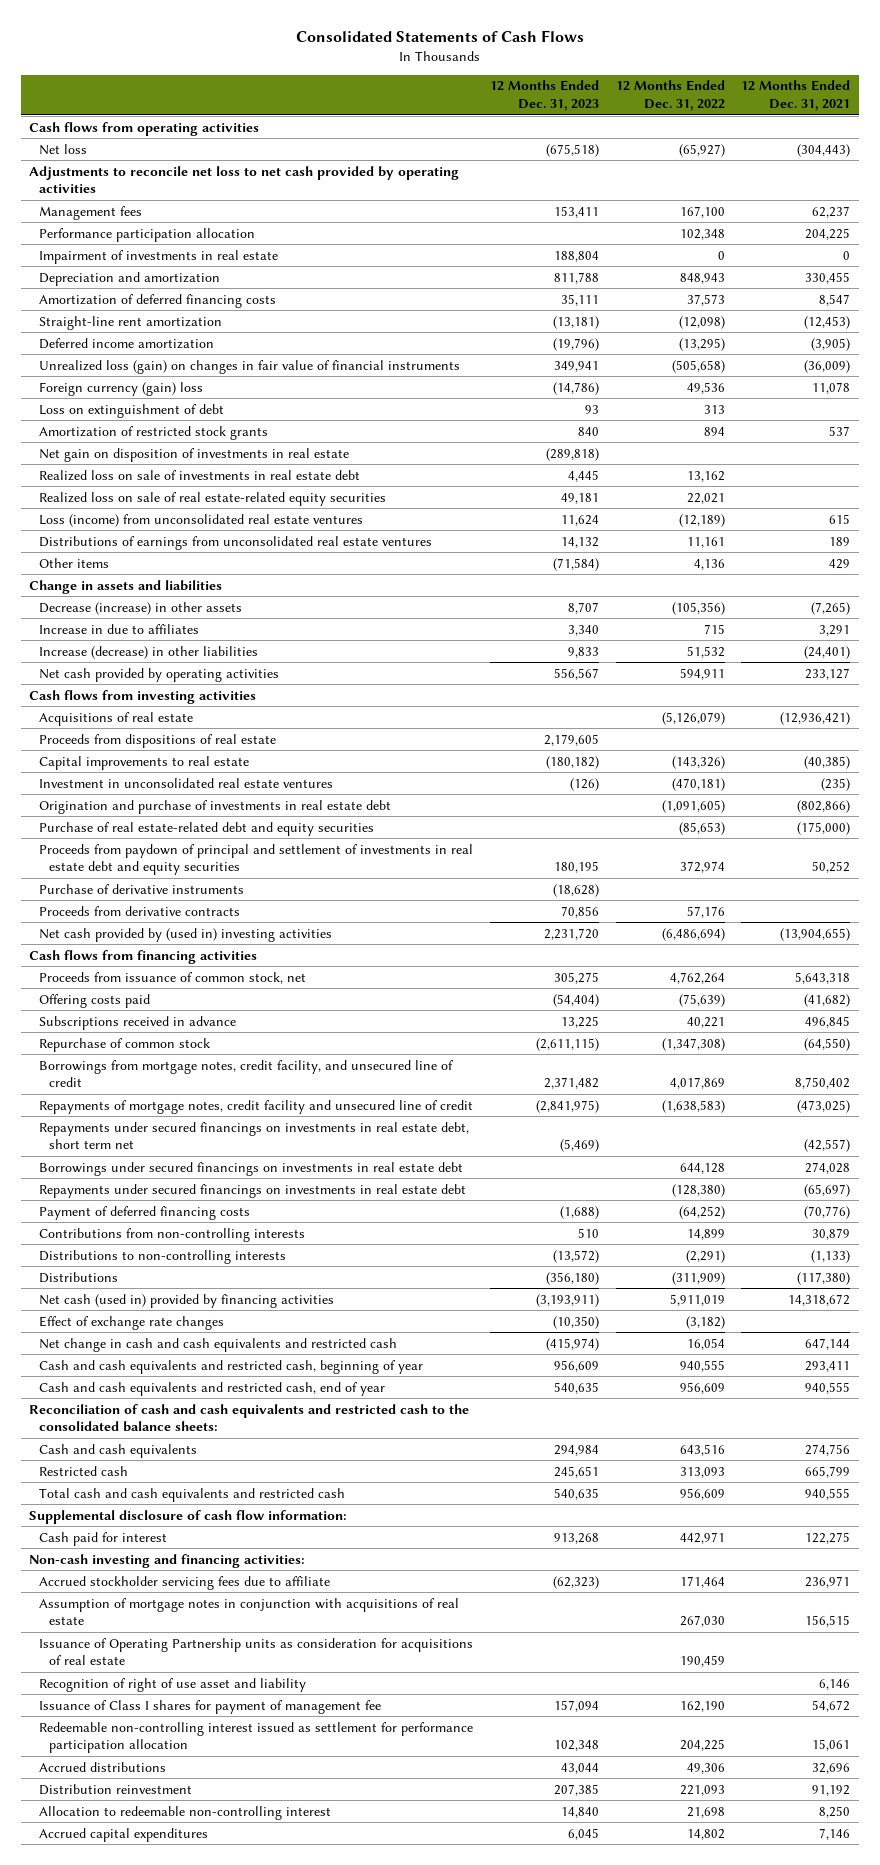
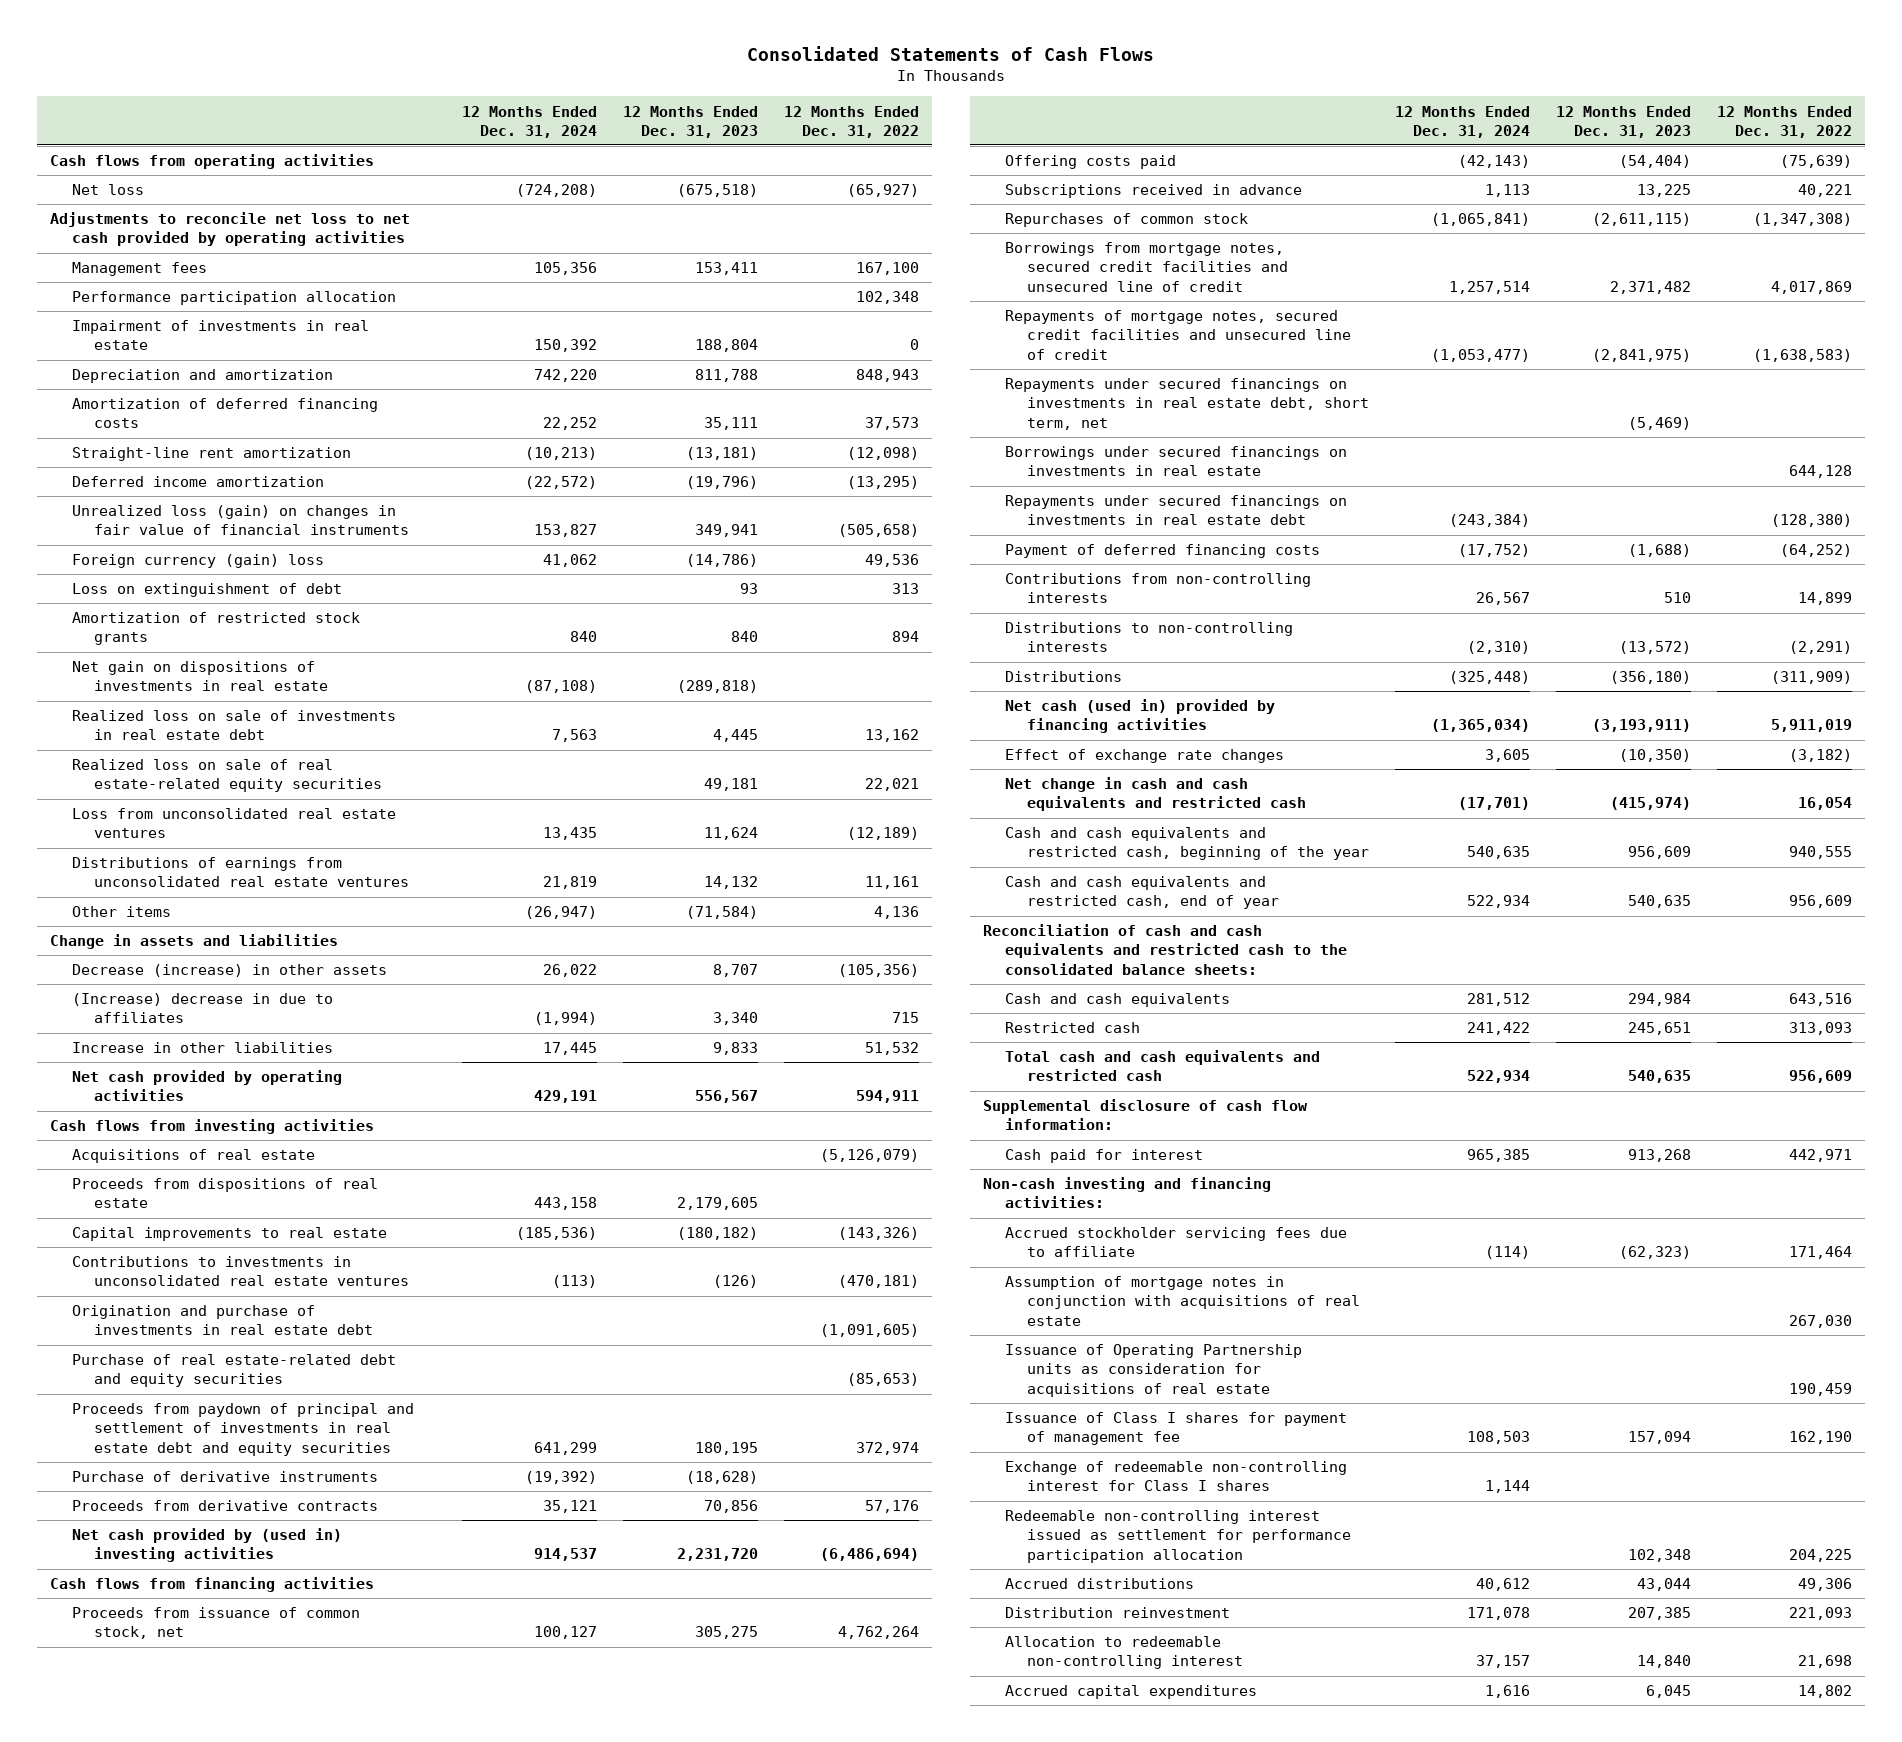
- | 12 Months Ended Dec. 31, 2023 | 12 Months Ended Dec. 31, 2022 | 12 Months Ended Dec. 31, 2021
+ | 12 Months Ended Dec. 31, 2024 | 12 Months Ended Dec. 31, 2023 | 12 Months Ended Dec. 31, 2022
- Net gain on disposition of investments in real estate | (289,818) | |
+ Net gain on dispositions of investments in real estate | (87,108) | (289,818) |
- Loss (income) from unconsolidated real estate ventures | 11,624 | (12,189) | 615
+ Loss from unconsolidated real estate ventures | 13,435 | 11,624 | (12,189)
- Increase in due to affiliates | 3,340 | 715 | 3,291
- Increase (decrease) in other liabilities | 9,833 | 51,532 | (24,401)
+ (Increase) decrease in due to affiliates | (1,994) | 3,340 | 715
+ Increase in other liabilities | 17,445 | 9,833 | 51,532
- Investment in unconsolidated real estate ventures | (126) | (470,181) | (235)
+ Contributions to investments in unconsolidated real estate ventures | (113) | (126) | (470,181)
- Repurchase of common stock | (2,611,115) | (1,347,308) | (64,550)
- Borrowings from mortgage notes, credit facility, and unsecured line of credit | 2,371,482 | 4,017,869 | 8,750,402
- Repayments of mortgage notes, credit facility and unsecured line of credit | (2,841,975) | (1,638,583) | (473,025)
- Repayments under secured financings on investments in real estate debt, short term net | (5,469) | | (42,557)
- Borrowings under secured financings on investments in real estate debt | | 644,128 | 274,028
+ Repurchases of common stock | (1,065,841) | (2,611,115) | (1,347,308)
+ Borrowings from mortgage notes, secured credit facilities and unsecured line of credit | 1,257,514 | 2,371,482 | 4,017,869
+ Repayments of mortgage notes, secured credit facilities and unsecured line of credit | (1,053,477) | (2,841,975) | (1,638,583)
+ Repayments under secured financings on investments in real estate debt, short term, net | | (5,469) |
+ Borrowings under secured financings on investments in real estate | | | 644,128
- Cash and cash equivalents and restricted cash, beginning of year | 956,609 | 940,555 | 293,411
+ Cash and cash equivalents and restricted cash, beginning of the year | 540,635 | 956,609 | 940,555
- Recognition of right of use asset and liability | | | 6,146
+ Exchange of redeemable non-controlling interest for Class I shares | 1,144 | |

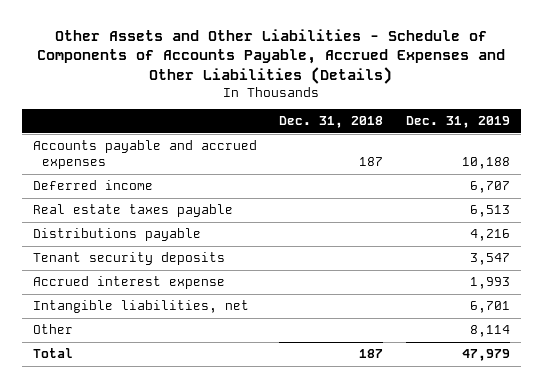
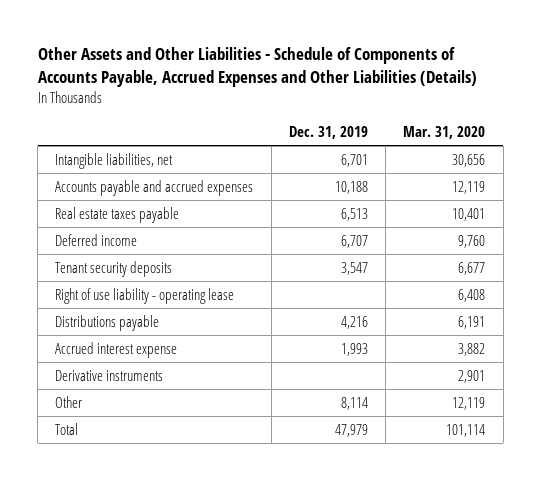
- | Dec. 31, 2018 | Dec. 31, 2019
+ | Dec. 31, 2019 | Mar. 31, 2020
moved up: Intangible liabilities, net | 6,701 | 30,656
moved down: Deferred income | 6,707 | 9,760
+ Right of use liability - operating lease | | 6,408
moved down: Distributions payable | 4,216 | 6,191
+ Derivative instruments | | 2,901

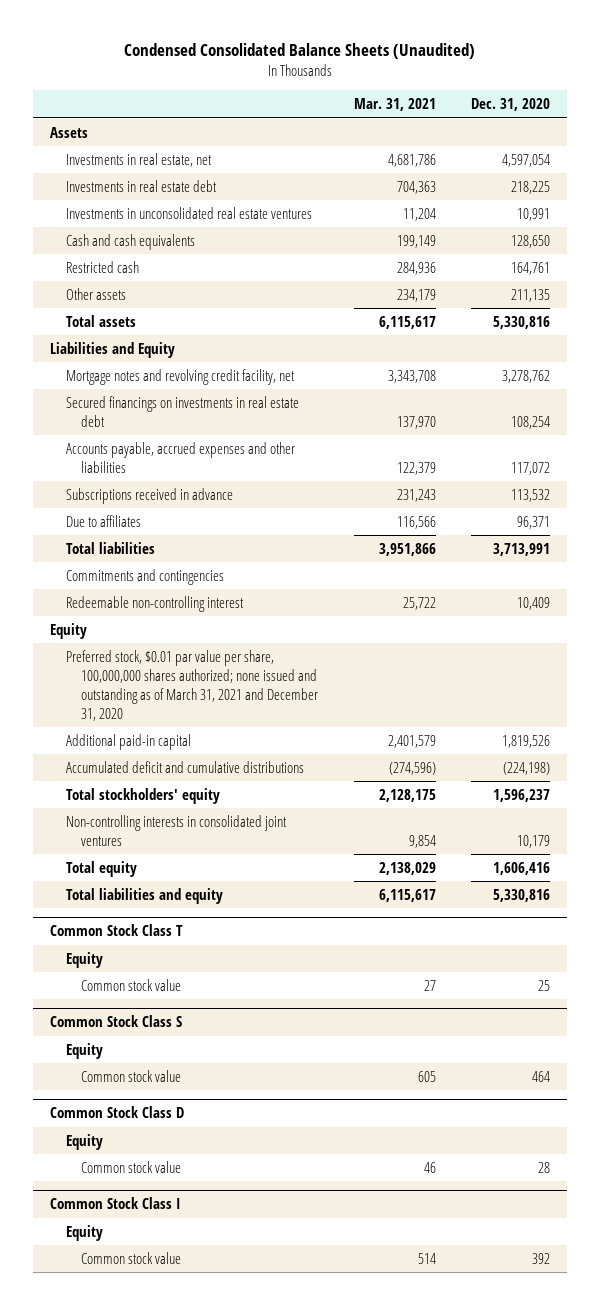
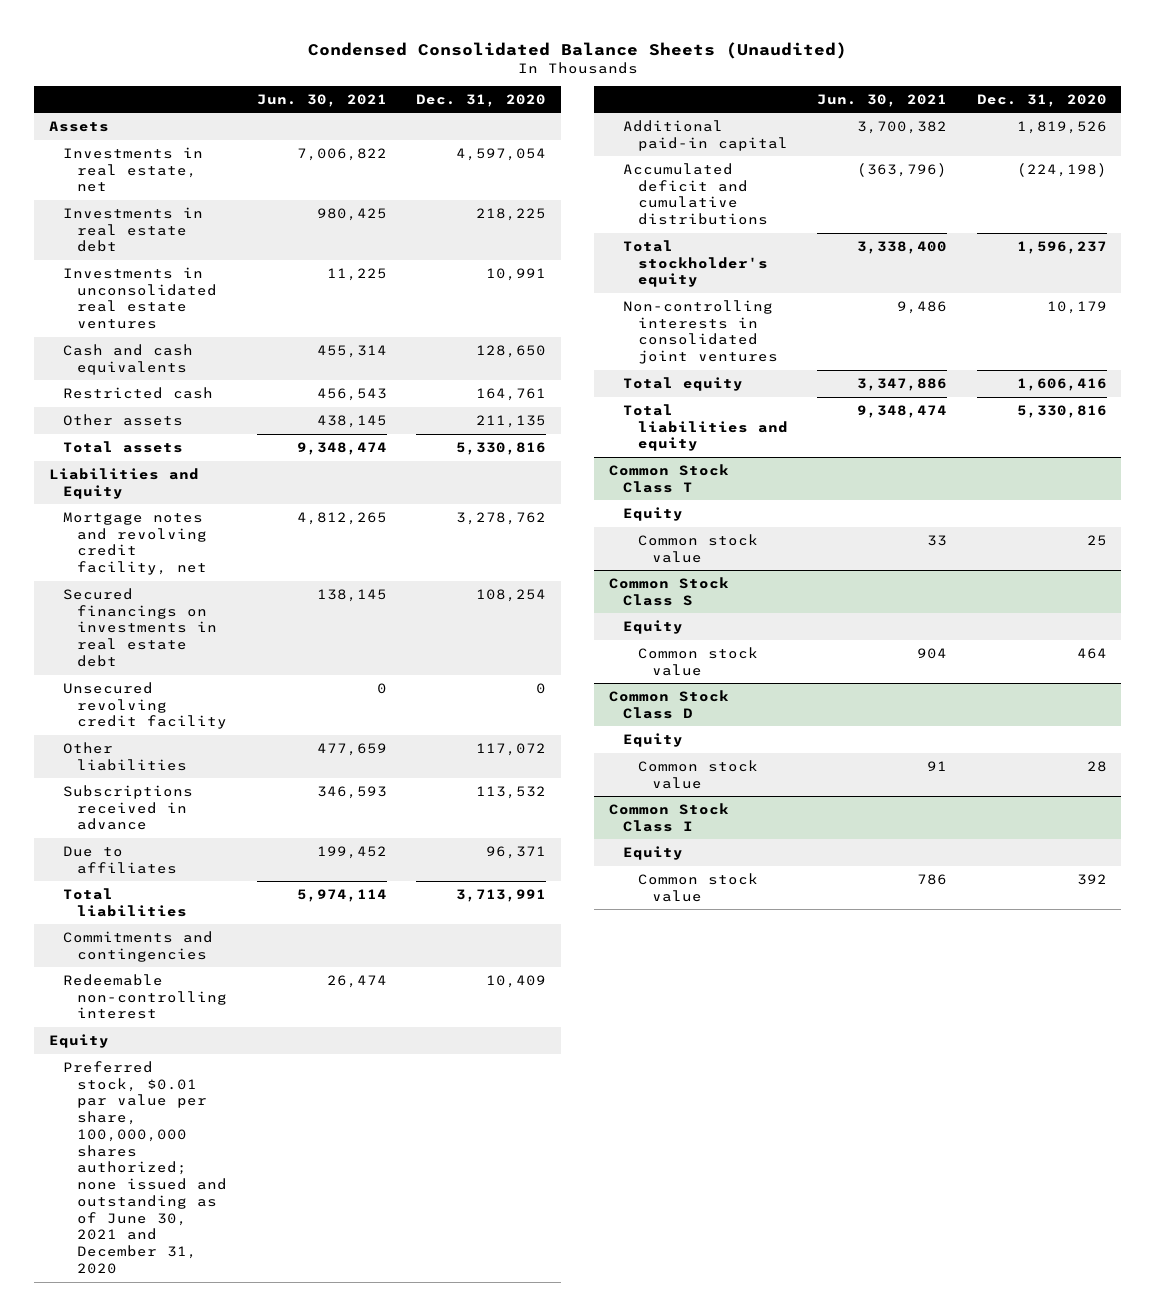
- | Mar. 31, 2021 | Dec. 31, 2020
+ | Jun. 30, 2021 | Dec. 31, 2020
- Accounts payable, accrued expenses and other liabilities | 122,379 | 117,072
+ Unsecured revolving credit facility | 0 | 0
+ Other liabilities | 477,659 | 117,072
- Preferred stock, $0.01 par value per share, 100,000,000 shares authorized; none issued and outstanding as of March 31, 2021 and December 31, 2020
+ Preferred stock, $0.01 par value per share, 100,000,000 shares authorized; none issued and outstanding as of June 30, 2021 and December 31, 2020
- Total stockholders' equity | 2,128,175 | 1,596,237
+ Total stockholder's equity | 3,338,400 | 1,596,237

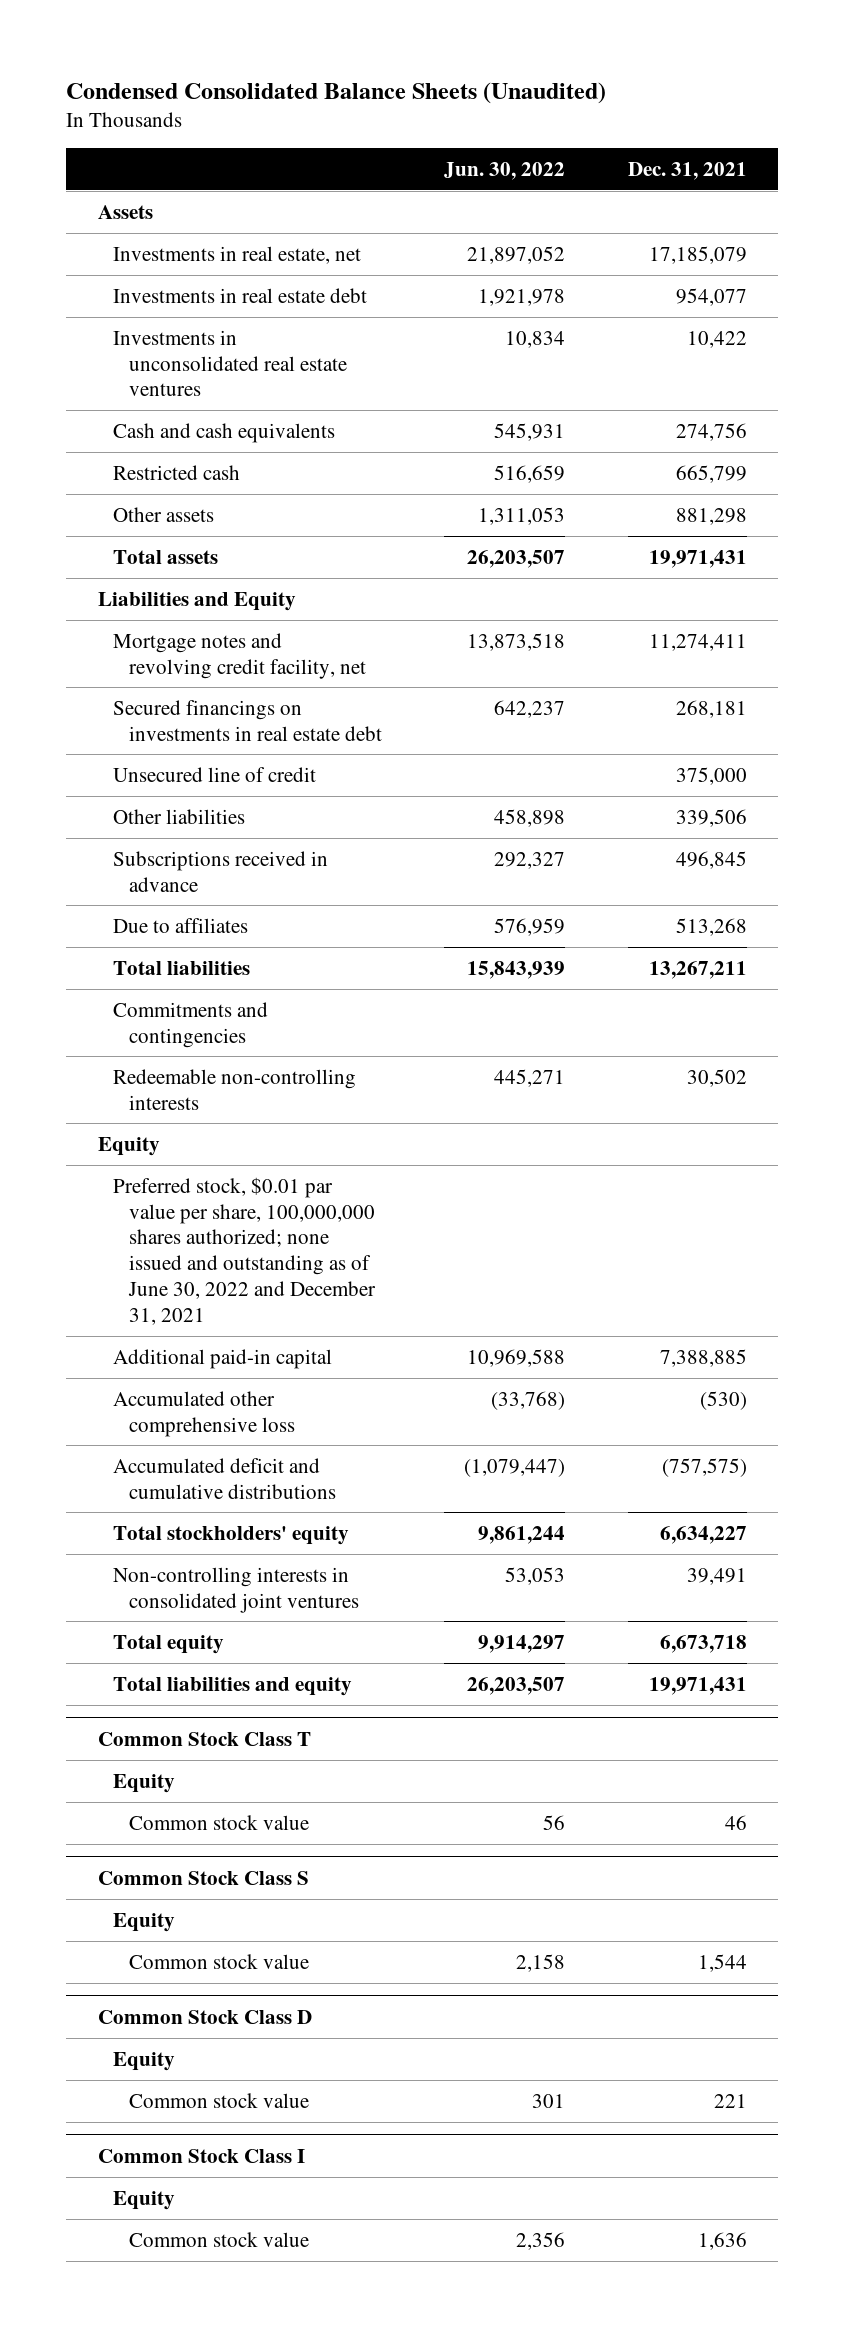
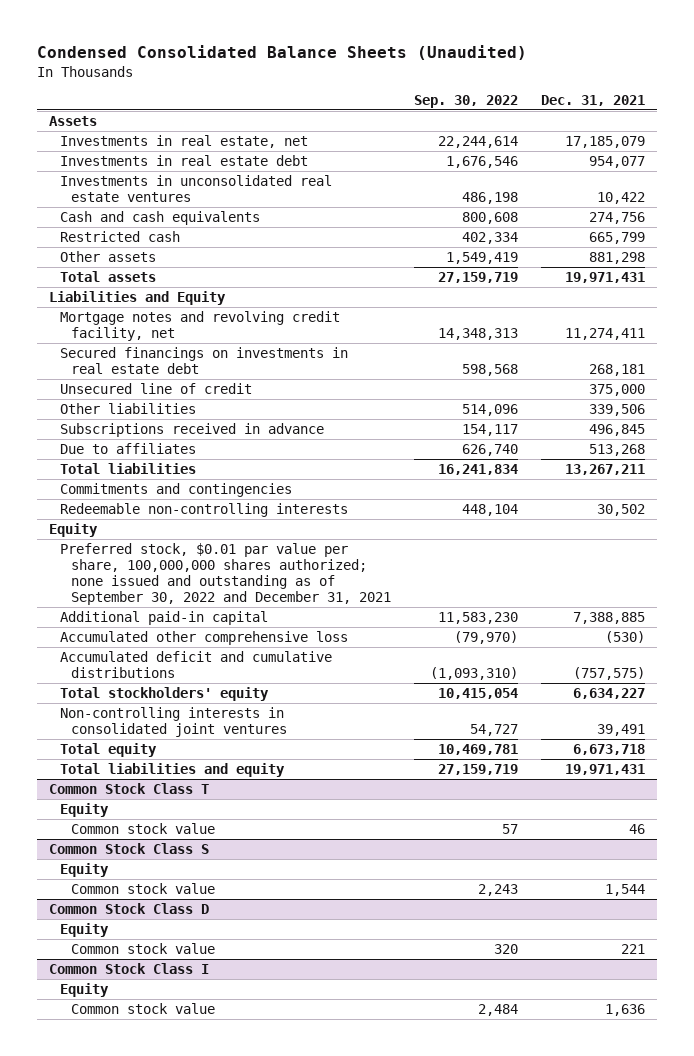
- | Jun. 30, 2022 | Dec. 31, 2021
+ | Sep. 30, 2022 | Dec. 31, 2021
- Preferred stock, $0.01 par value per share, 100,000,000 shares authorized; none issued and outstanding as of June 30, 2022 and December 31, 2021
+ Preferred stock, $0.01 par value per share, 100,000,000 shares authorized; none issued and outstanding as of September 30, 2022 and December 31, 2021

